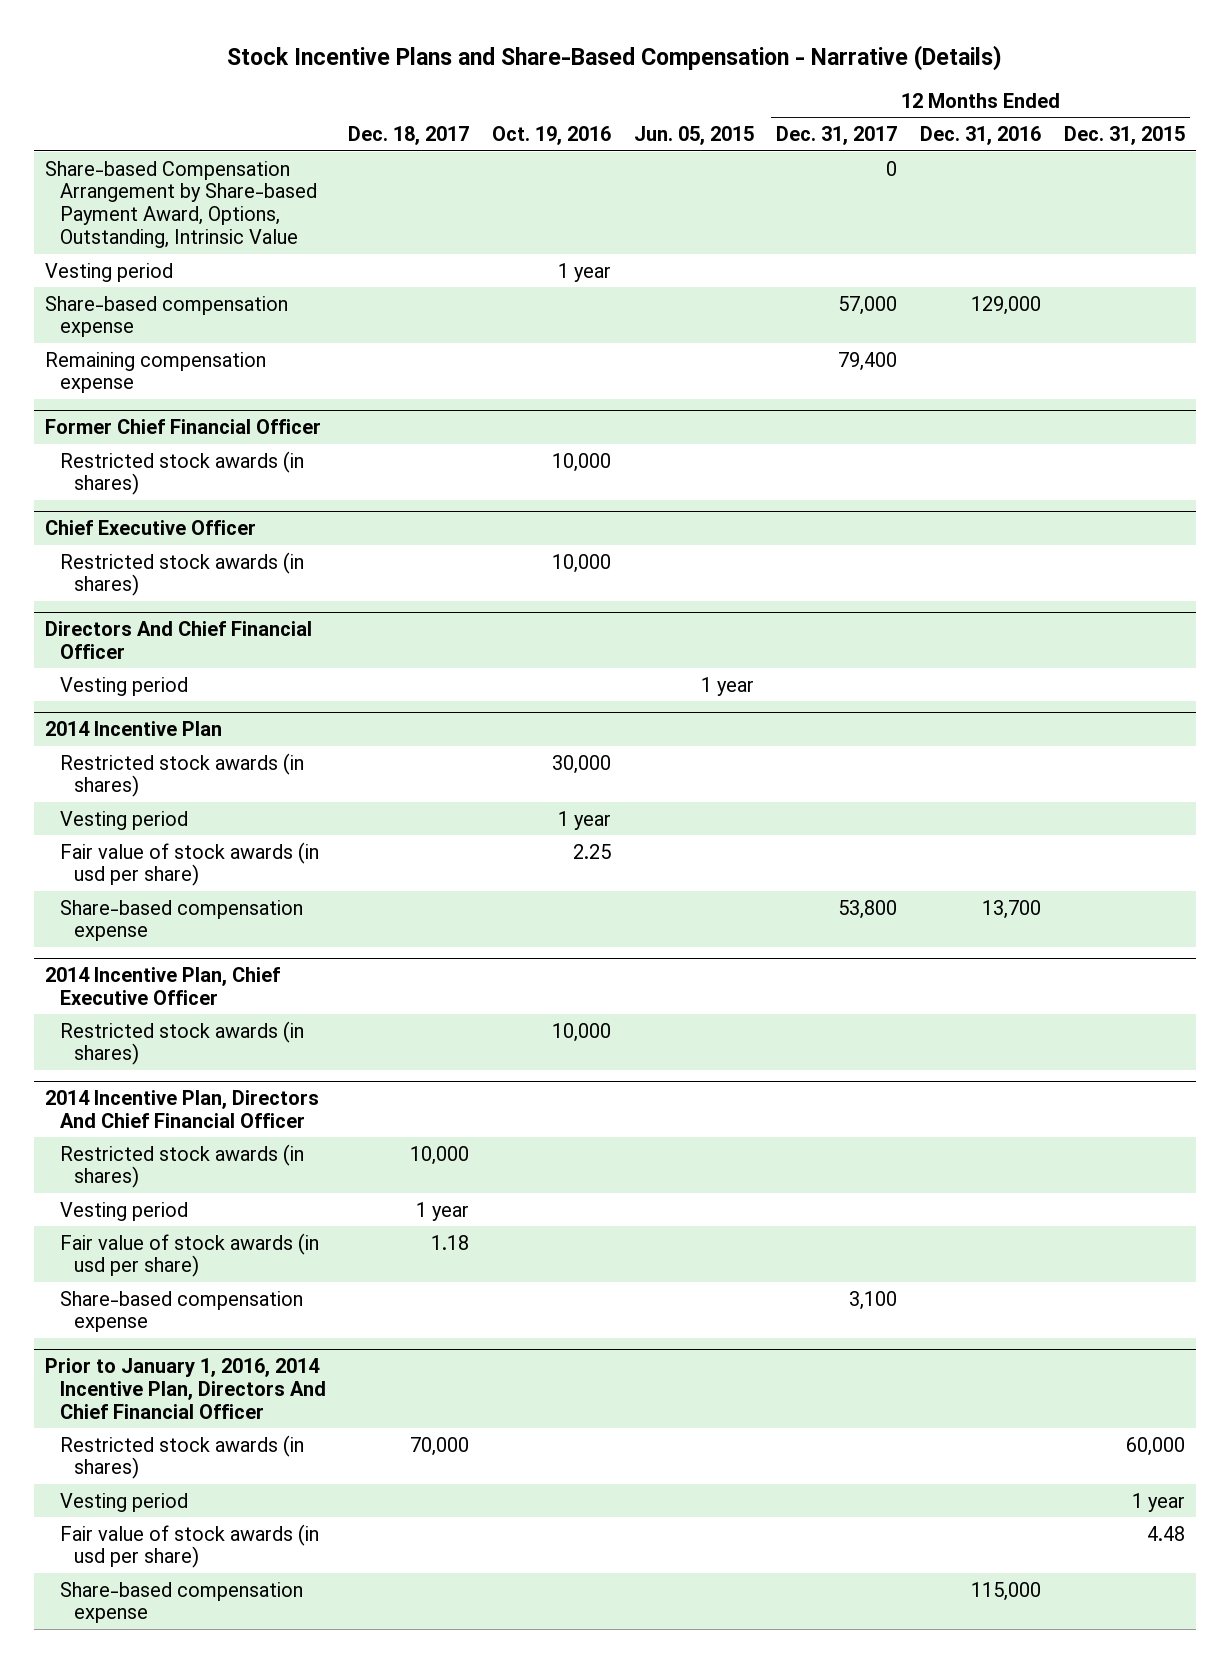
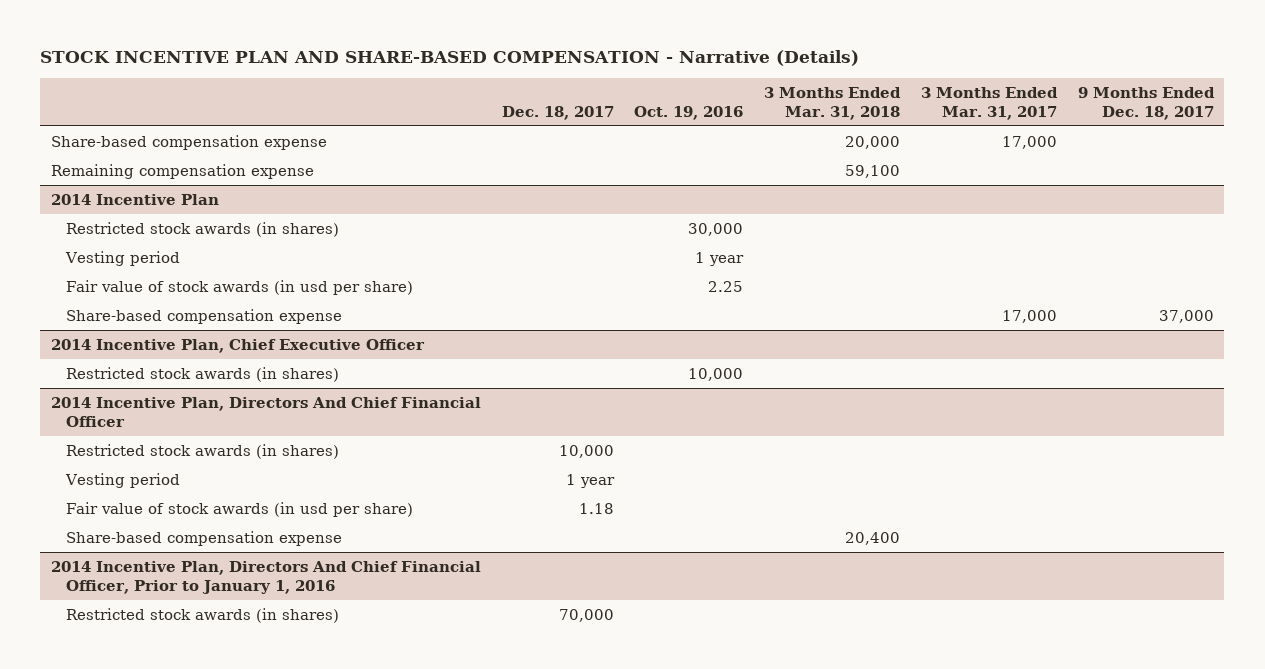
- Stock Incentive Plans and Share-Based Compensation - Narrative (Details)
+ STOCK INCENTIVE PLAN AND SHARE-BASED COMPENSATION - Narrative (Details)
- | Dec. 18, 2017 | Oct. 19, 2016 | Jun. 05, 2015 | 12 Months Ended Dec. 31, 2017 | 12 Months Ended Dec. 31, 2016 | 12 Months Ended Dec. 31, 2015
+ | Dec. 18, 2017 | Oct. 19, 2016 | 3 Months Ended Mar. 31, 2018 | 3 Months Ended Mar. 31, 2017 | 9 Months Ended Dec. 18, 2017
- Share-based Compensation Arrangement by Share-based Payment Award, Options, Outstanding, Intrinsic Value | | | | 0 | |
- Vesting period | | 1 year | | | |
- Former Chief Financial Officer
- Restricted stock awards (in shares) | | 10,000 | | | |
- Chief Executive Officer
- Restricted stock awards (in shares) | | 10,000 | | | |
- Directors And Chief Financial Officer
- Vesting period | | | 1 year | | |
- Prior to January 1, 2016, 2014 Incentive Plan, Directors And Chief Financial Officer
+ 2014 Incentive Plan, Directors And Chief Financial Officer, Prior to January 1, 2016
- Vesting period | | | | | | 1 year
- Fair value of stock awards (in usd per share) | | | | | | 4.48
- Share-based compensation expense | | | | | 115,000 |

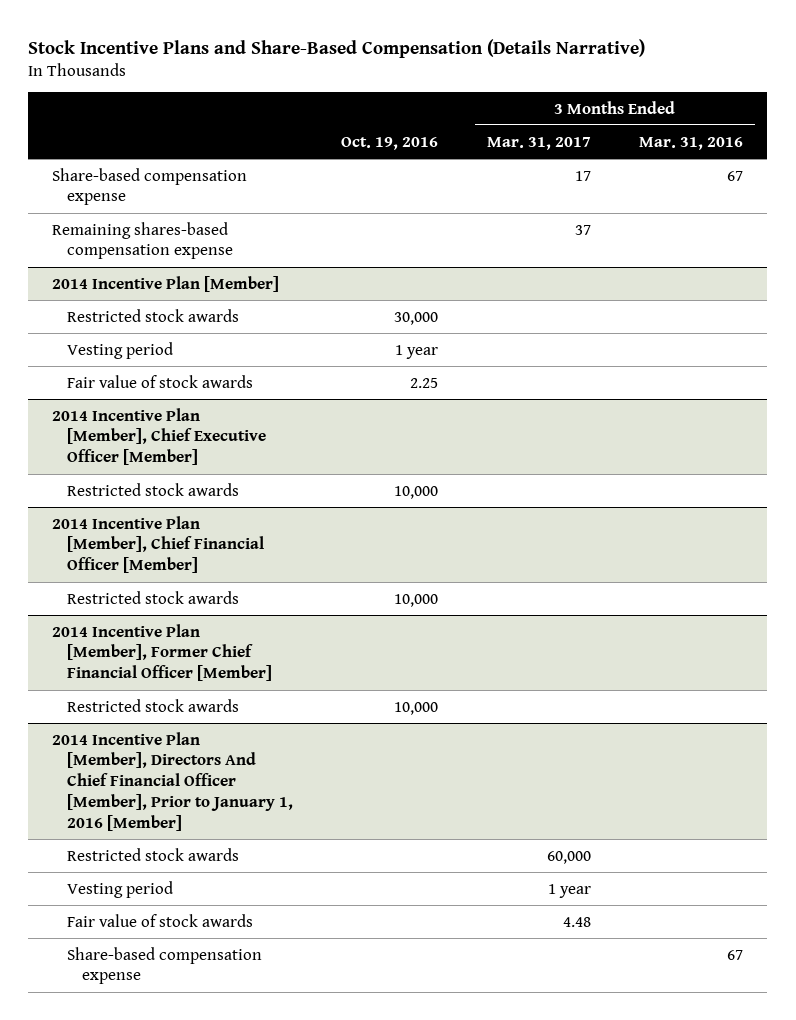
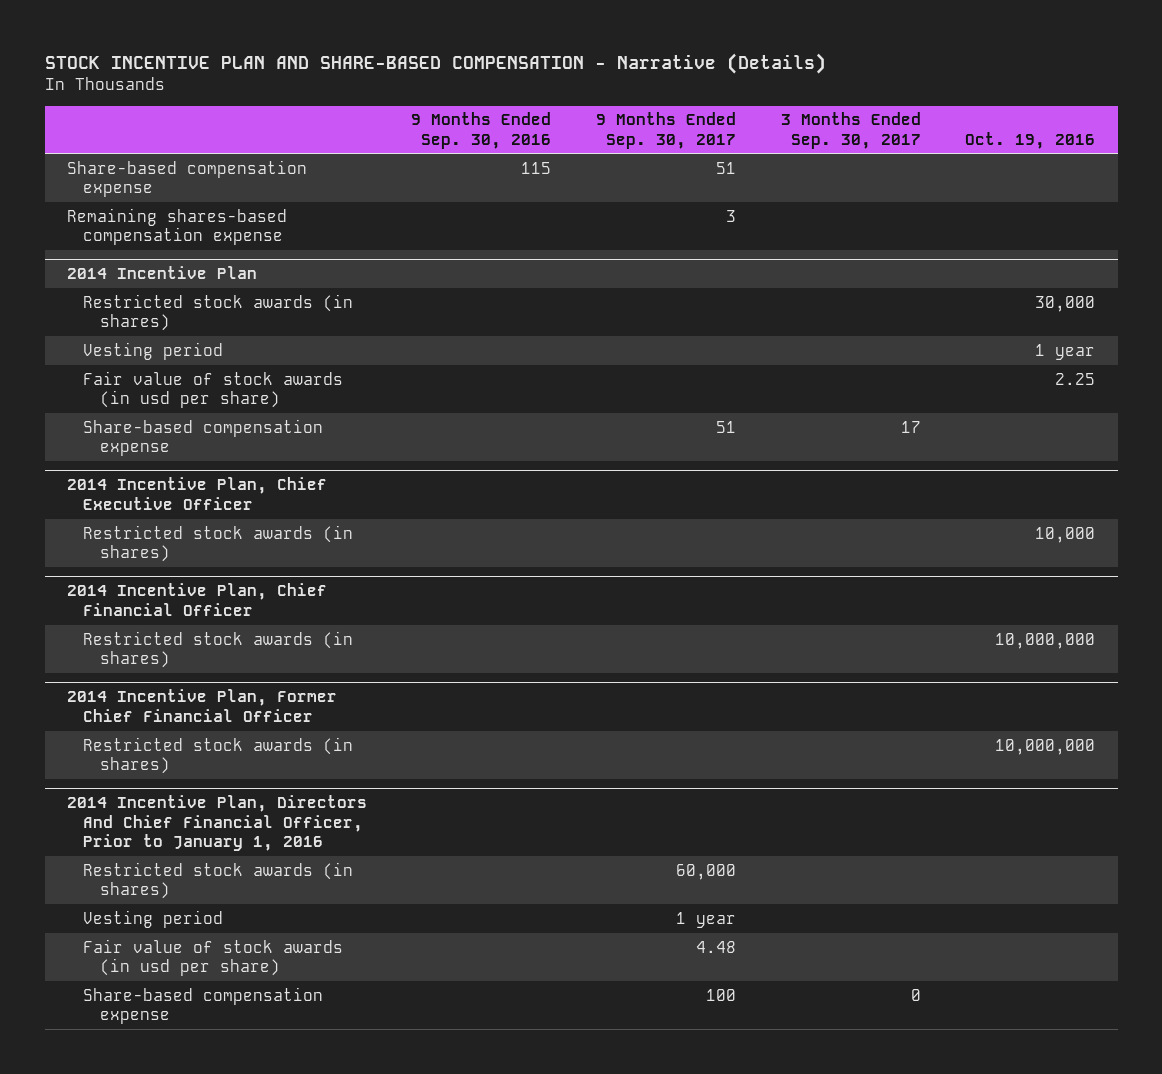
- Stock Incentive Plans and Share-Based Compensation (Details Narrative)
+ STOCK INCENTIVE PLAN AND SHARE-BASED COMPENSATION - Narrative (Details)
- | Oct. 19, 2016 | 3 Months Ended Mar. 31, 2017 | 3 Months Ended Mar. 31, 2016
+ | 9 Months Ended Sep. 30, 2016 | 9 Months Ended Sep. 30, 2017 | 3 Months Ended Sep. 30, 2017 | Oct. 19, 2016
- 2014 Incentive Plan [Member]
- Restricted stock awards | 30,000 | |
+ 2014 Incentive Plan
+ Restricted stock awards (in shares) | | | | 30,000
- Fair value of stock awards | 2.25 | |
- 2014 Incentive Plan [Member], Chief Executive Officer [Member]
- Restricted stock awards | 10,000 | |
- 2014 Incentive Plan [Member], Chief Financial Officer [Member]
- Restricted stock awards | 10,000 | |
- 2014 Incentive Plan [Member], Former Chief Financial Officer [Member]
- Restricted stock awards | 10,000 | |
- 2014 Incentive Plan [Member], Directors And Chief Financial Officer [Member], Prior to January 1, 2016 [Member]
- Restricted stock awards | | 60,000 |
+ Fair value of stock awards (in usd per share) | | | | 2.25
+ Share-based compensation expense | | 51 | 17 |
+ 2014 Incentive Plan, Chief Executive Officer
+ Restricted stock awards (in shares) | | | | 10,000
+ 2014 Incentive Plan, Chief Financial Officer
+ Restricted stock awards (in shares) | | | | 10,000,000
+ 2014 Incentive Plan, Former Chief Financial Officer
+ Restricted stock awards (in shares) | | | | 10,000,000
+ 2014 Incentive Plan, Directors And Chief Financial Officer, Prior to January 1, 2016
+ Restricted stock awards (in shares) | | 60,000 | |
- Fair value of stock awards | | 4.48 |
+ Fair value of stock awards (in usd per share) | | 4.48 | |

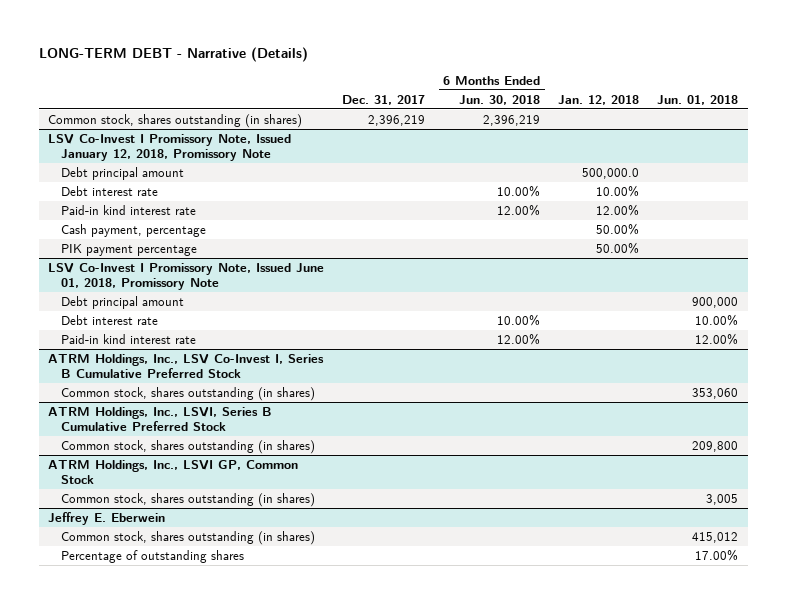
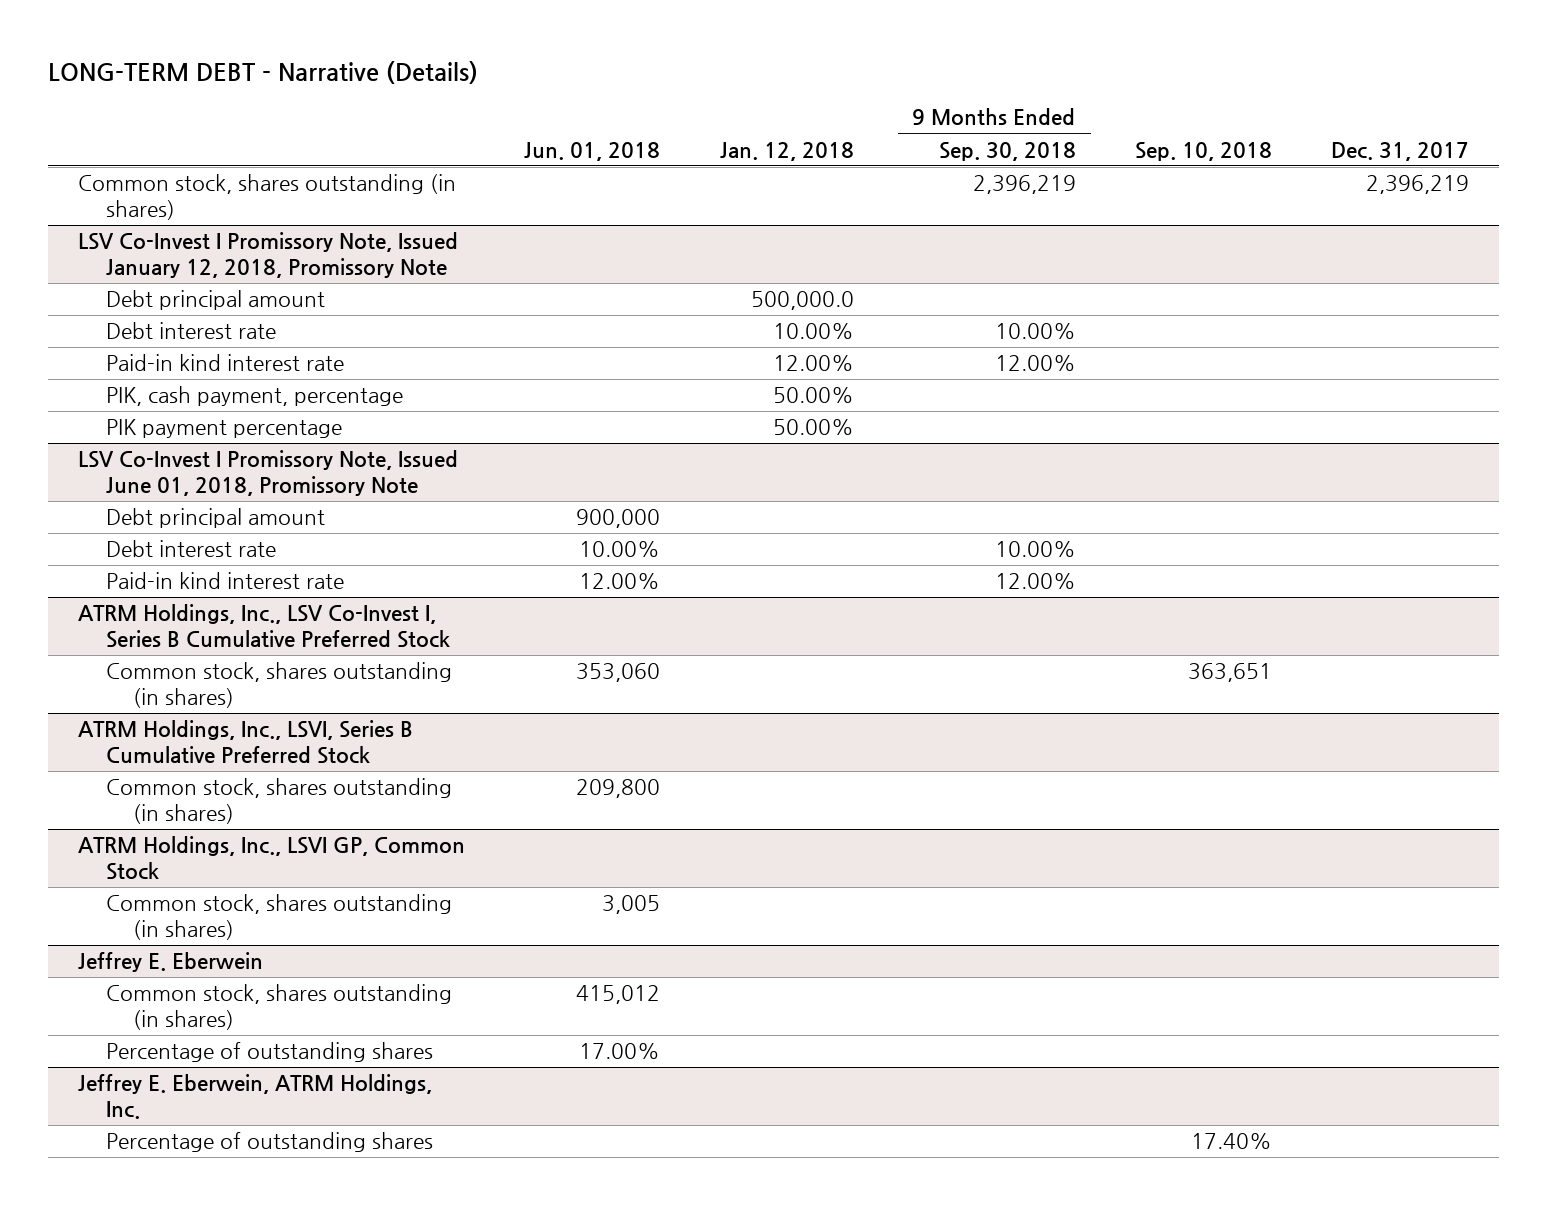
- | Dec. 31, 2017 | 6 Months Ended Jun. 30, 2018 | Jan. 12, 2018 | Jun. 01, 2018
+ | Jun. 01, 2018 | Jan. 12, 2018 | 9 Months Ended Sep. 30, 2018 | Sep. 10, 2018 | Dec. 31, 2017
@ LSV Co-Invest I Promissory Note, Issued January 12, 2018, Promissory Note
- Cash payment, percentage | | | 50.00% |
+ PIK, cash payment, percentage | | 50.00% | | |
+ Jeffrey E. Eberwein, ATRM Holdings, Inc.
+ Percentage of outstanding shares | | | | 17.40% |

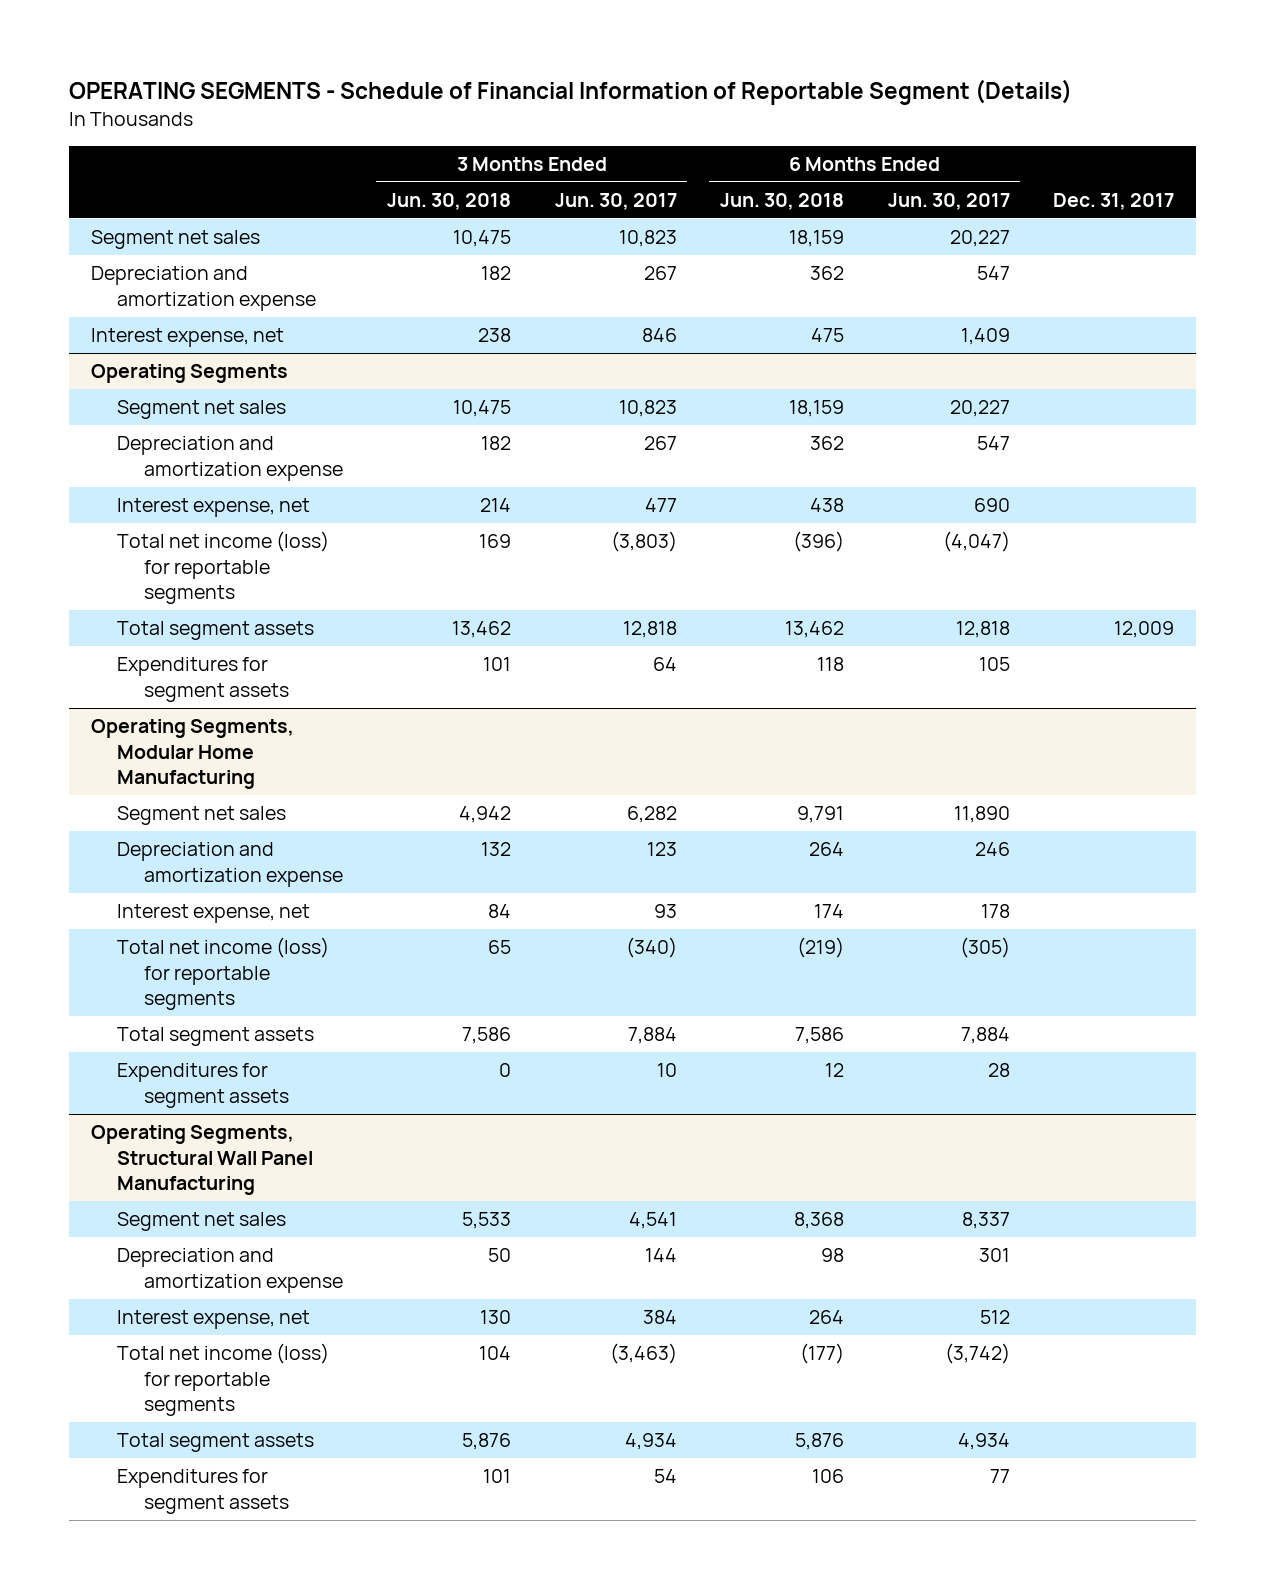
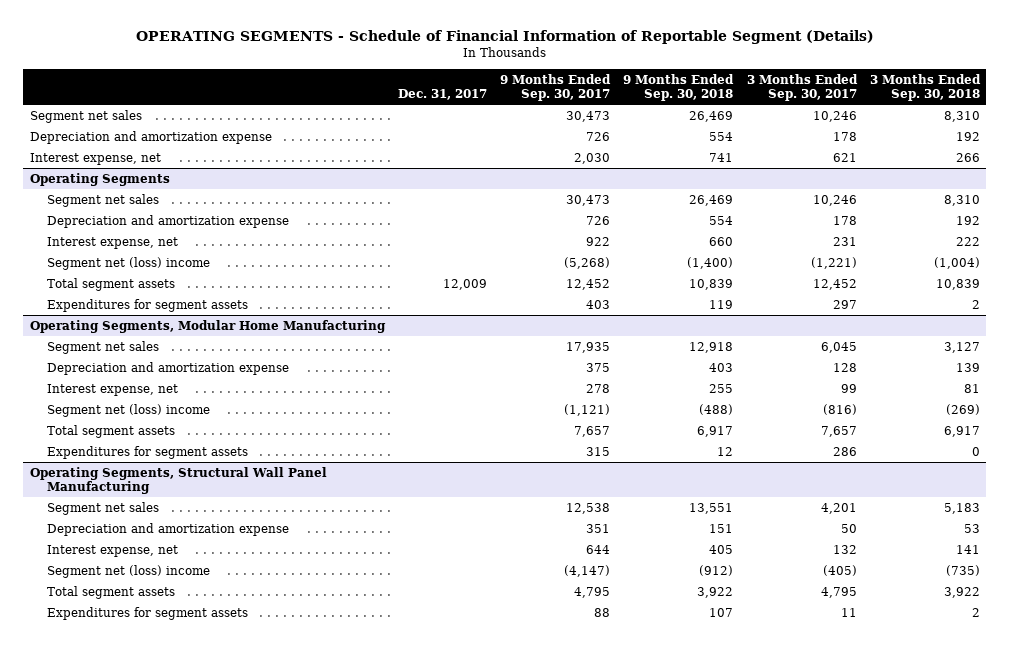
- | 3 Months Ended Jun. 30, 2018 | 3 Months Ended Jun. 30, 2017 | 6 Months Ended Jun. 30, 2018 | 6 Months Ended Jun. 30, 2017 | Dec. 31, 2017
+ | Dec. 31, 2017 | 9 Months Ended Sep. 30, 2017 | 9 Months Ended Sep. 30, 2018 | 3 Months Ended Sep. 30, 2017 | 3 Months Ended Sep. 30, 2018
@ Operating Segments
- Total net income (loss) for reportable segments | 169 | (3,803) | (396) | (4,047) |
+ Segment net (loss) income | | (5,268) | (1,400) | (1,221) | (1,004)
@ Operating Segments, Modular Home Manufacturing
- Total net income (loss) for reportable segments | 65 | (340) | (219) | (305) |
+ Segment net (loss) income | | (1,121) | (488) | (816) | (269)
@ Operating Segments, Structural Wall Panel Manufacturing
- Total net income (loss) for reportable segments | 104 | (3,463) | (177) | (3,742) |
+ Segment net (loss) income | | (4,147) | (912) | (405) | (735)

